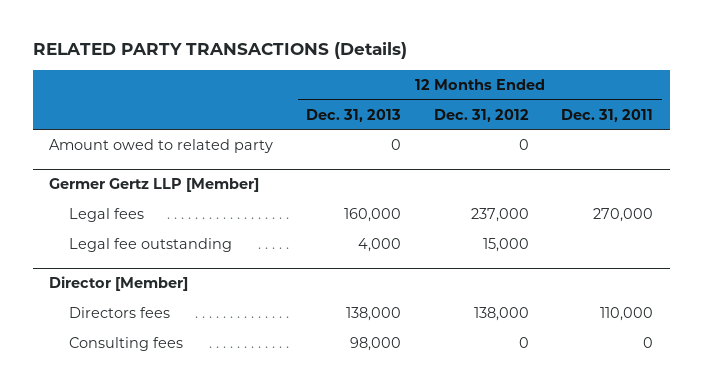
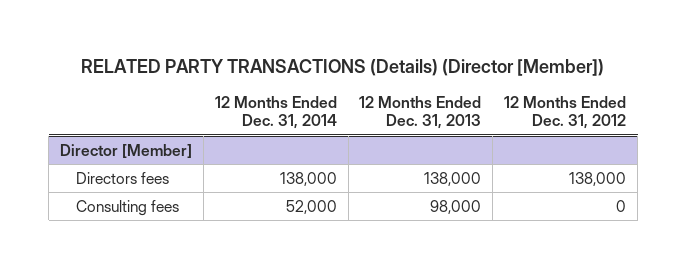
- RELATED PARTY TRANSACTIONS (Details)
+ RELATED PARTY TRANSACTIONS (Details) (Director [Member])
- | 12 Months Ended Dec. 31, 2013 | 12 Months Ended Dec. 31, 2012 | 12 Months Ended Dec. 31, 2011
+ | 12 Months Ended Dec. 31, 2014 | 12 Months Ended Dec. 31, 2013 | 12 Months Ended Dec. 31, 2012
- Amount owed to related party | 0 | 0 |
- Germer Gertz LLP [Member]
- Legal fees | 160,000 | 237,000 | 270,000
- Legal fee outstanding | 4,000 | 15,000 |

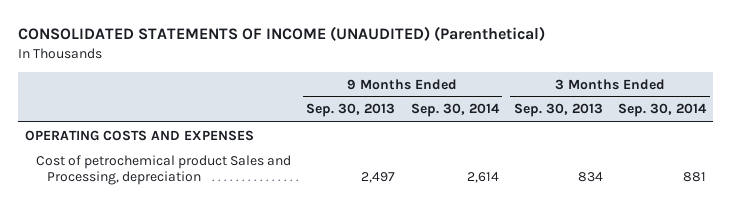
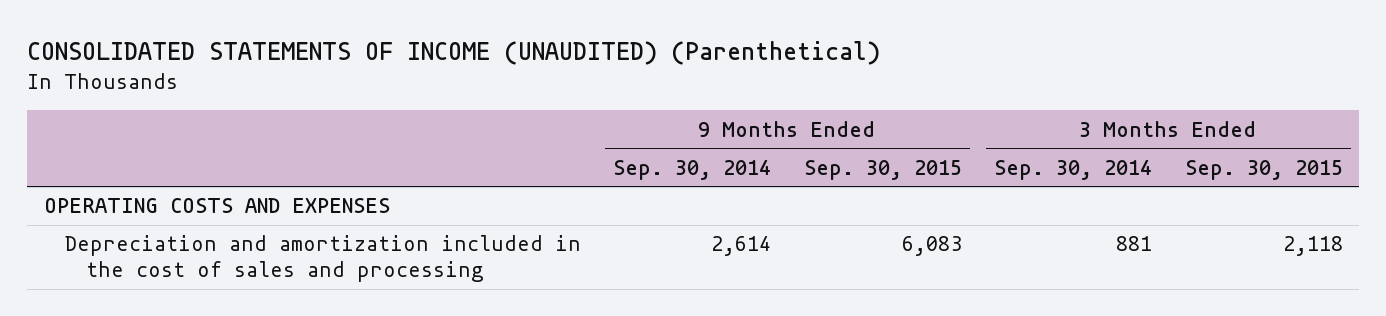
- | 9 Months Ended Sep. 30, 2013 | 9 Months Ended Sep. 30, 2014 | 3 Months Ended Sep. 30, 2013 | 3 Months Ended Sep. 30, 2014
+ | 9 Months Ended Sep. 30, 2014 | 9 Months Ended Sep. 30, 2015 | 3 Months Ended Sep. 30, 2014 | 3 Months Ended Sep. 30, 2015
- Cost of petrochemical product Sales and Processing, depreciation | 2,497 | 2,614 | 834 | 881
+ Depreciation and amortization included in the cost of sales and processing | 2,614 | 6,083 | 881 | 2,118

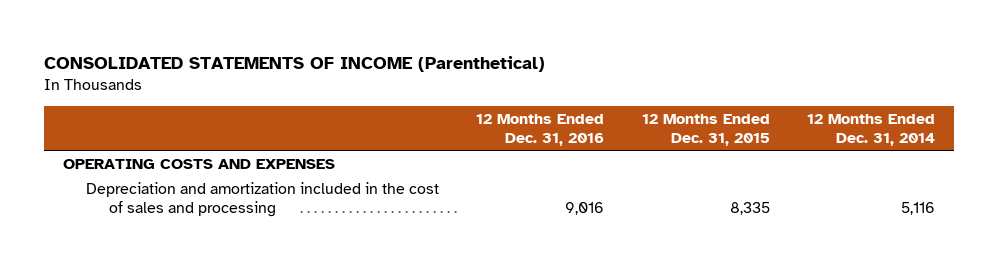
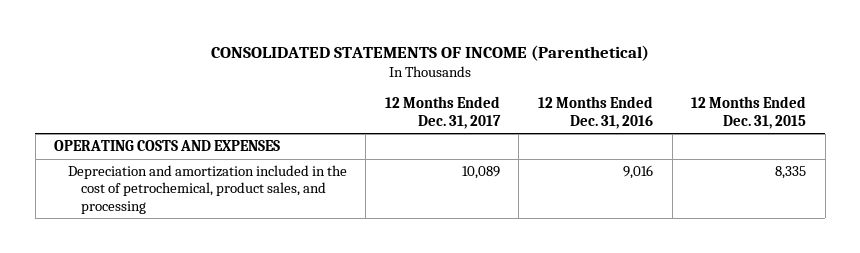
- | 12 Months Ended Dec. 31, 2016 | 12 Months Ended Dec. 31, 2015 | 12 Months Ended Dec. 31, 2014
+ | 12 Months Ended Dec. 31, 2017 | 12 Months Ended Dec. 31, 2016 | 12 Months Ended Dec. 31, 2015
- Depreciation and amortization included in the cost of sales and processing | 9,016 | 8,335 | 5,116
+ Depreciation and amortization included in the cost of petrochemical, product sales, and processing | 10,089 | 9,016 | 8,335

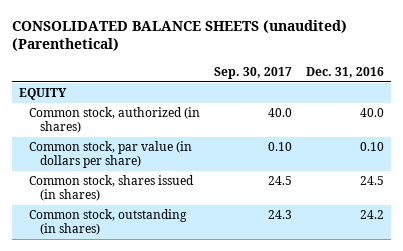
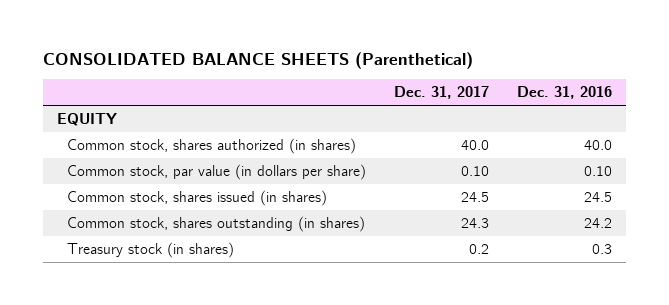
- CONSOLIDATED BALANCE SHEETS (unaudited) (Parenthetical)
+ CONSOLIDATED BALANCE SHEETS (Parenthetical)
- | Sep. 30, 2017 | Dec. 31, 2016
+ | Dec. 31, 2017 | Dec. 31, 2016
- Common stock, authorized (in shares) | 40.0 | 40.0
+ Common stock, shares authorized (in shares) | 40.0 | 40.0
- Common stock, outstanding (in shares) | 24.3 | 24.2
+ Common stock, shares outstanding (in shares) | 24.3 | 24.2
+ Treasury stock (in shares) | 0.2 | 0.3

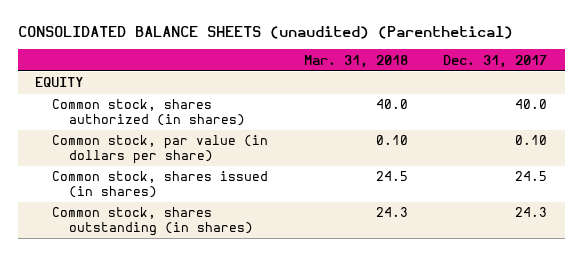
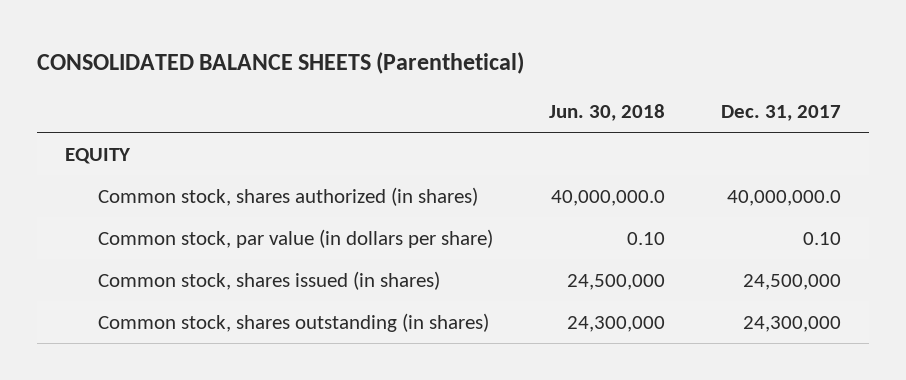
- CONSOLIDATED BALANCE SHEETS (unaudited) (Parenthetical)
+ CONSOLIDATED BALANCE SHEETS (Parenthetical)
- | Mar. 31, 2018 | Dec. 31, 2017
+ | Jun. 30, 2018 | Dec. 31, 2017
- Common stock, shares authorized (in shares) | 40.0 | 40.0
+ Common stock, shares authorized (in shares) | 40,000,000.0 | 40,000,000.0
- Common stock, shares issued (in shares) | 24.5 | 24.5
- Common stock, shares outstanding (in shares) | 24.3 | 24.3
+ Common stock, shares issued (in shares) | 24,500,000 | 24,500,000
+ Common stock, shares outstanding (in shares) | 24,300,000 | 24,300,000

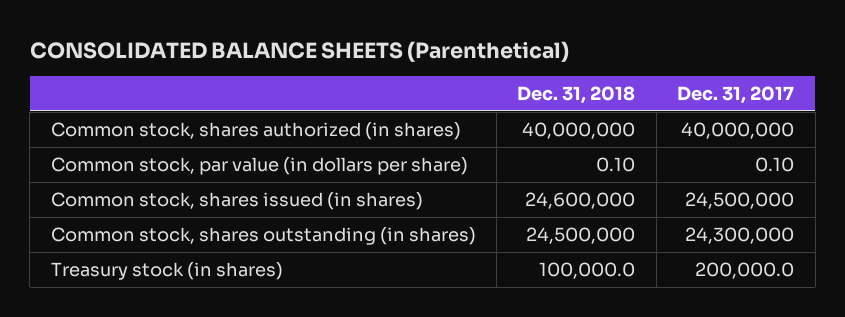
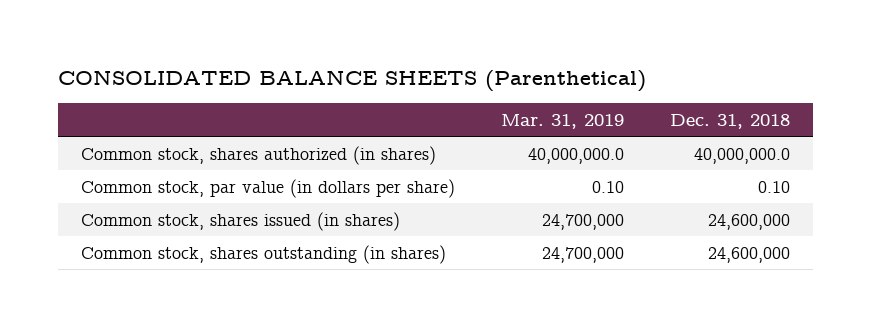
- | Dec. 31, 2018 | Dec. 31, 2017
+ | Mar. 31, 2019 | Dec. 31, 2018
- Common stock, shares authorized (in shares) | 40,000,000 | 40,000,000
+ Common stock, shares authorized (in shares) | 40,000,000.0 | 40,000,000.0
- Common stock, shares outstanding (in shares) | 24,500,000 | 24,300,000
- Treasury stock (in shares) | 100,000.0 | 200,000.0
+ Common stock, shares outstanding (in shares) | 24,700,000 | 24,600,000

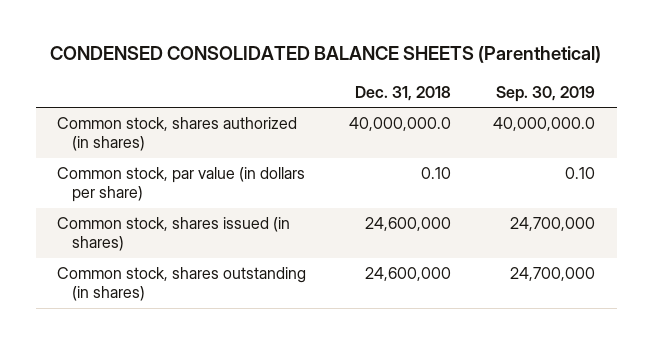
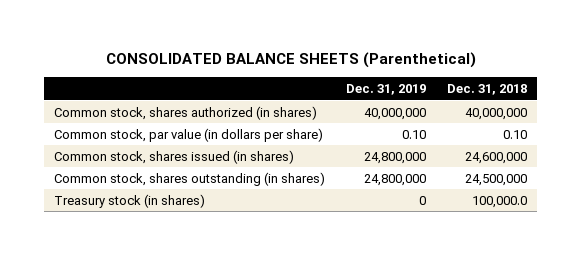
- CONDENSED CONSOLIDATED BALANCE SHEETS (Parenthetical)
+ CONSOLIDATED BALANCE SHEETS (Parenthetical)
- | Dec. 31, 2018 | Sep. 30, 2019
+ | Dec. 31, 2019 | Dec. 31, 2018
- Common stock, shares authorized (in shares) | 40,000,000.0 | 40,000,000.0
+ Common stock, shares authorized (in shares) | 40,000,000 | 40,000,000
- Common stock, shares outstanding (in shares) | 24,600,000 | 24,700,000
+ Common stock, shares outstanding (in shares) | 24,800,000 | 24,500,000
+ Treasury stock (in shares) | 0 | 100,000.0

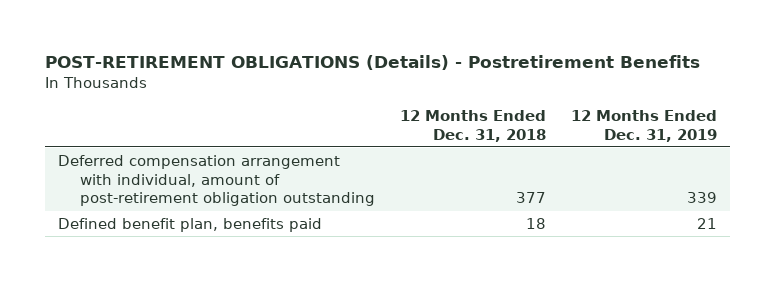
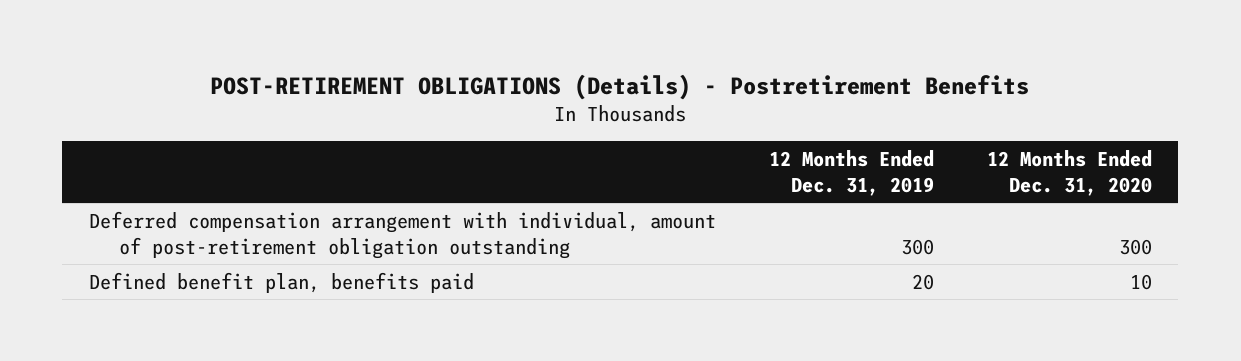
- | 12 Months Ended Dec. 31, 2018 | 12 Months Ended Dec. 31, 2019
+ | 12 Months Ended Dec. 31, 2019 | 12 Months Ended Dec. 31, 2020
- Deferred compensation arrangement with individual, amount of post-retirement obligation outstanding | 377 | 339
- Defined benefit plan, benefits paid | 18 | 21
+ Deferred compensation arrangement with individual, amount of post-retirement obligation outstanding | 300 | 300
+ Defined benefit plan, benefits paid | 20 | 10

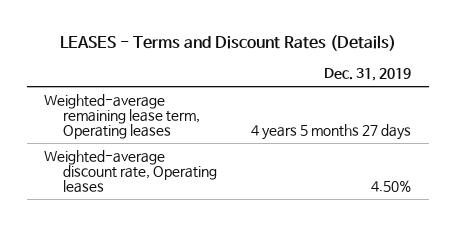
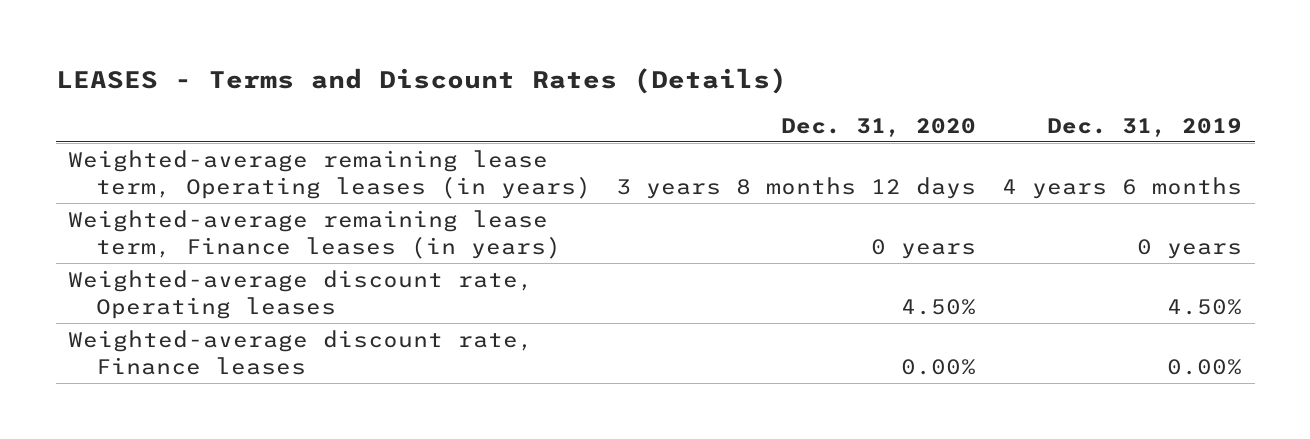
- | Dec. 31, 2019
+ | Dec. 31, 2020 | Dec. 31, 2019
- Weighted-average remaining lease term, Operating leases | 4 years 5 months 27 days
+ Weighted-average remaining lease term, Operating leases (in years) | 3 years 8 months 12 days | 4 years 6 months
+ Weighted-average remaining lease term, Finance leases (in years) | 0 years | 0 years
+ Weighted-average discount rate, Finance leases | 0.00% | 0.00%

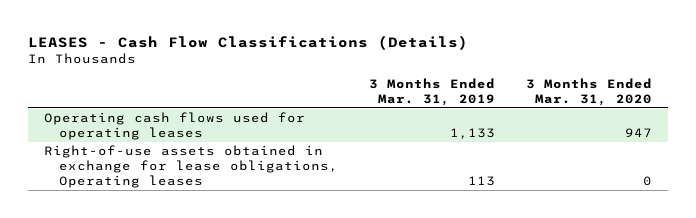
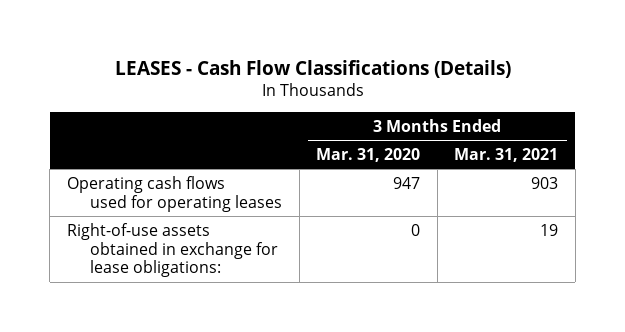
- | 3 Months Ended Mar. 31, 2019 | 3 Months Ended Mar. 31, 2020
+ | 3 Months Ended Mar. 31, 2020 | 3 Months Ended Mar. 31, 2021
- Right-of-use assets obtained in exchange for lease obligations, Operating leases | 113 | 0
+ Right-of-use assets obtained in exchange for lease obligations: | 0 | 19

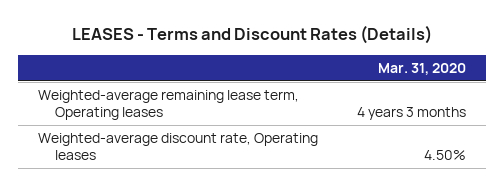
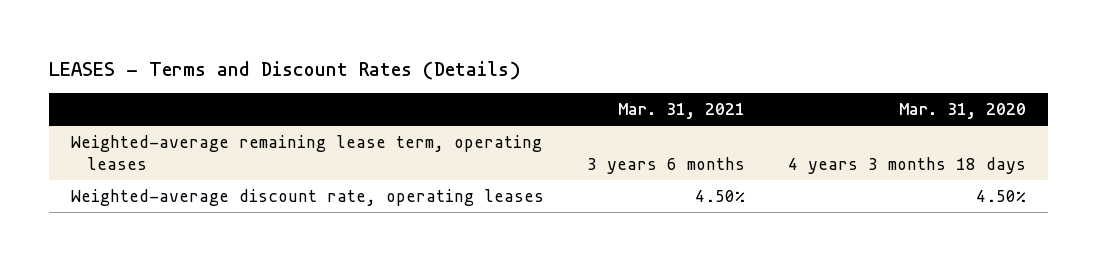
- | Mar. 31, 2020
+ | Mar. 31, 2021 | Mar. 31, 2020
- Weighted-average remaining lease term, Operating leases | 4 years 3 months
- Weighted-average discount rate, Operating leases | 4.50%
+ Weighted-average remaining lease term, operating leases | 3 years 6 months | 4 years 3 months 18 days
+ Weighted-average discount rate, operating leases | 4.50% | 4.50%

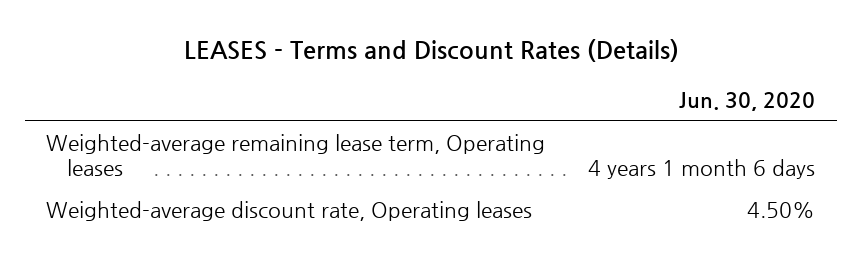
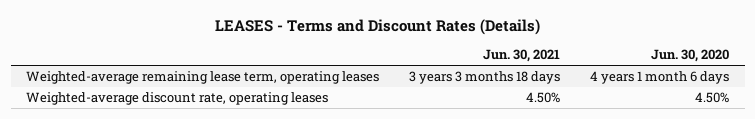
- | Jun. 30, 2020
+ | Jun. 30, 2021 | Jun. 30, 2020
- Weighted-average remaining lease term, Operating leases | 4 years 1 month 6 days
- Weighted-average discount rate, Operating leases | 4.50%
+ Weighted-average remaining lease term, operating leases | 3 years 3 months 18 days | 4 years 1 month 6 days
+ Weighted-average discount rate, operating leases | 4.50% | 4.50%

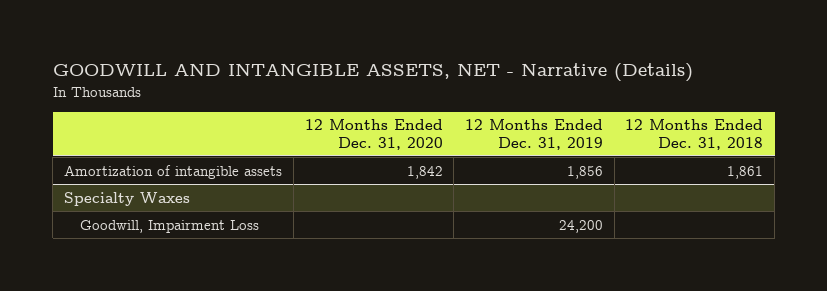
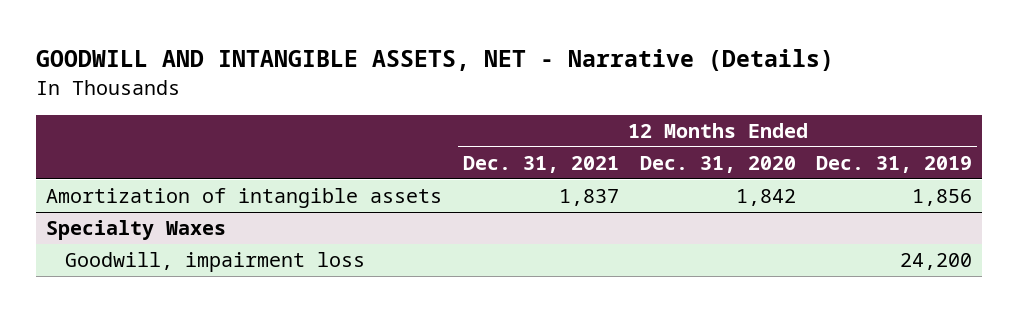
- | 12 Months Ended Dec. 31, 2020 | 12 Months Ended Dec. 31, 2019 | 12 Months Ended Dec. 31, 2018
+ | 12 Months Ended Dec. 31, 2021 | 12 Months Ended Dec. 31, 2020 | 12 Months Ended Dec. 31, 2019
@ Specialty Waxes
- Goodwill, Impairment Loss | | 24,200 |
+ Goodwill, impairment loss | | | 24,200

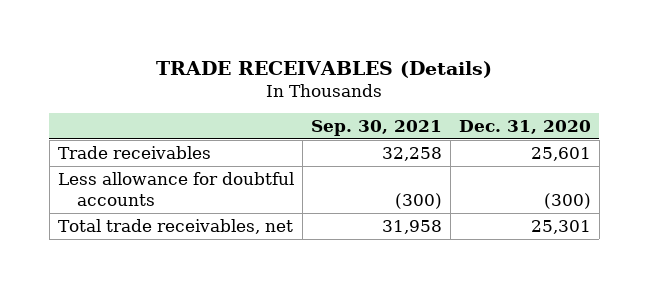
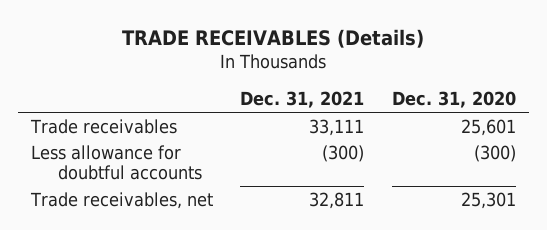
- | Sep. 30, 2021 | Dec. 31, 2020
+ | Dec. 31, 2021 | Dec. 31, 2020
- Total trade receivables, net | 31,958 | 25,301
+ Trade receivables, net | 32,811 | 25,301

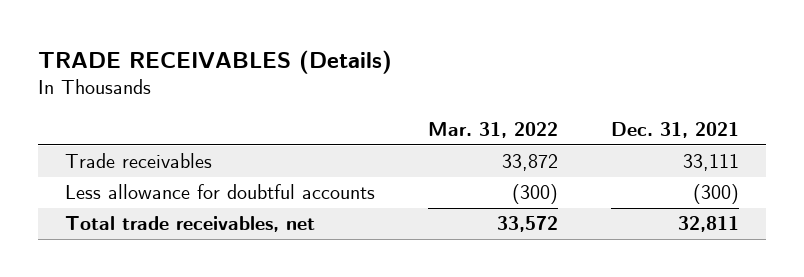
- | Dec. 31, 2021 | Dec. 31, 2020
+ | Mar. 31, 2022 | Dec. 31, 2021
- Trade receivables, net | 32,811 | 25,301
+ Total trade receivables, net | 33,572 | 32,811

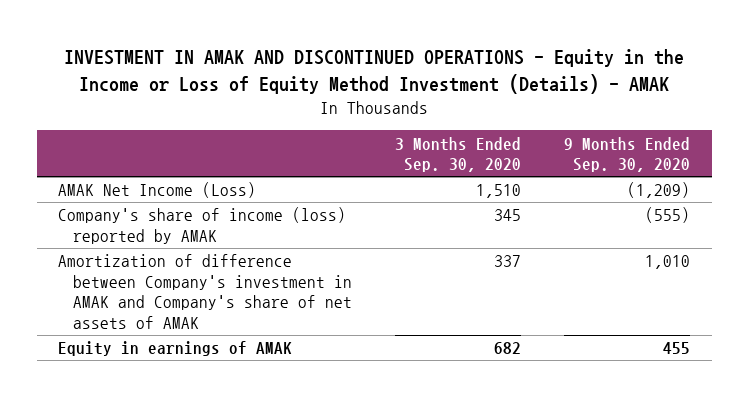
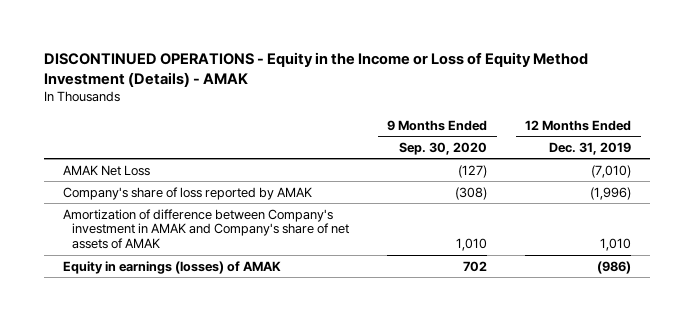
- INVESTMENT IN AMAK AND DISCONTINUED OPERATIONS - Equity in the Income or Loss of Equity Method Investment (Details) - AMAK
+ DISCONTINUED OPERATIONS - Equity in the Income or Loss of Equity Method Investment (Details) - AMAK
- | 3 Months Ended Sep. 30, 2020 | 9 Months Ended Sep. 30, 2020
+ | 9 Months Ended Sep. 30, 2020 | 12 Months Ended Dec. 31, 2019
- AMAK Net Income (Loss) | 1,510 | (1,209)
- Company's share of income (loss) reported by AMAK | 345 | (555)
+ AMAK Net Loss | (127) | (7,010)
+ Company's share of loss reported by AMAK | (308) | (1,996)
- Equity in earnings of AMAK | 682 | 455
+ Equity in earnings (losses) of AMAK | 702 | (986)

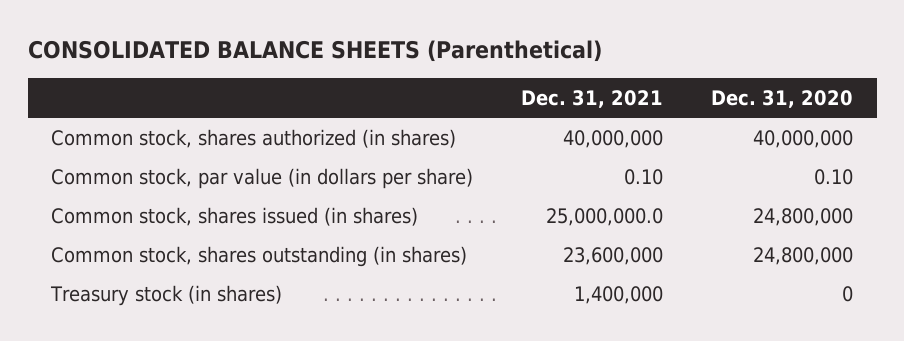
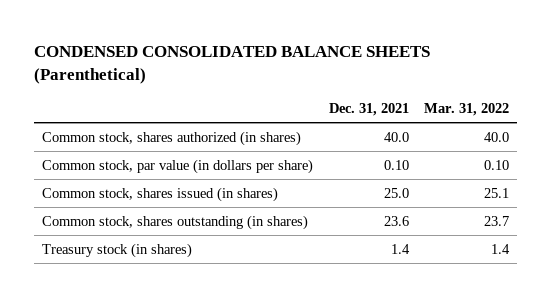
- CONSOLIDATED BALANCE SHEETS (Parenthetical)
+ CONDENSED CONSOLIDATED BALANCE SHEETS (Parenthetical)
- | Dec. 31, 2021 | Dec. 31, 2020
+ | Dec. 31, 2021 | Mar. 31, 2022
- Common stock, shares authorized (in shares) | 40,000,000 | 40,000,000
+ Common stock, shares authorized (in shares) | 40.0 | 40.0
- Common stock, shares issued (in shares) | 25,000,000.0 | 24,800,000
- Common stock, shares outstanding (in shares) | 23,600,000 | 24,800,000
- Treasury stock (in shares) | 1,400,000 | 0
+ Common stock, shares issued (in shares) | 25.0 | 25.1
+ Common stock, shares outstanding (in shares) | 23.6 | 23.7
+ Treasury stock (in shares) | 1.4 | 1.4

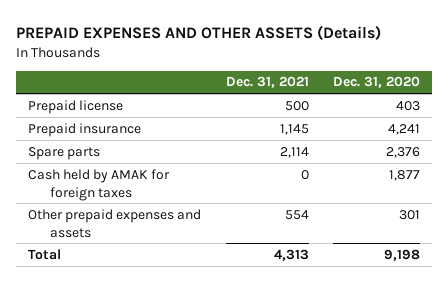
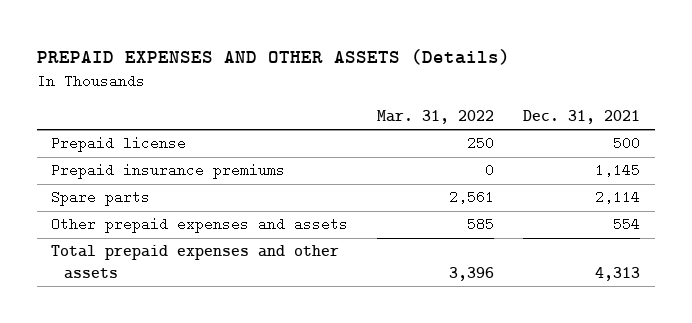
- | Dec. 31, 2021 | Dec. 31, 2020
+ | Mar. 31, 2022 | Dec. 31, 2021
- Prepaid insurance | 1,145 | 4,241
+ Prepaid insurance premiums | 0 | 1,145
- Cash held by AMAK for foreign taxes | 0 | 1,877
- Total | 4,313 | 9,198
+ Total prepaid expenses and other assets | 3,396 | 4,313

